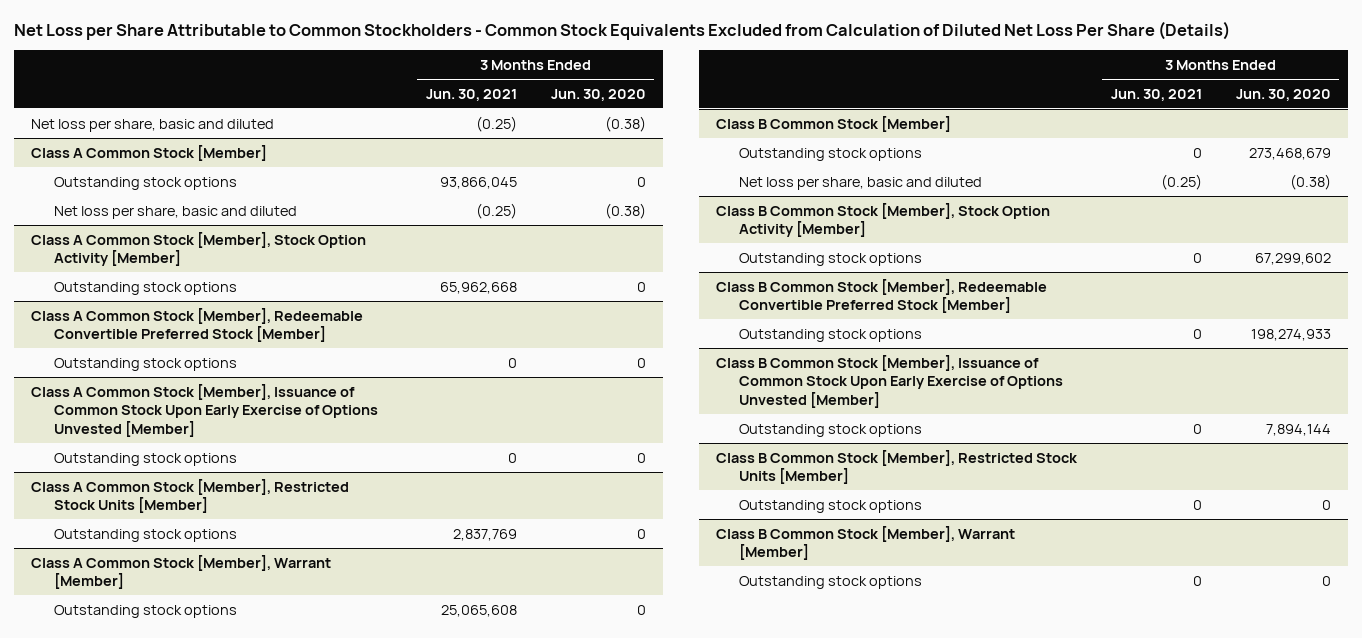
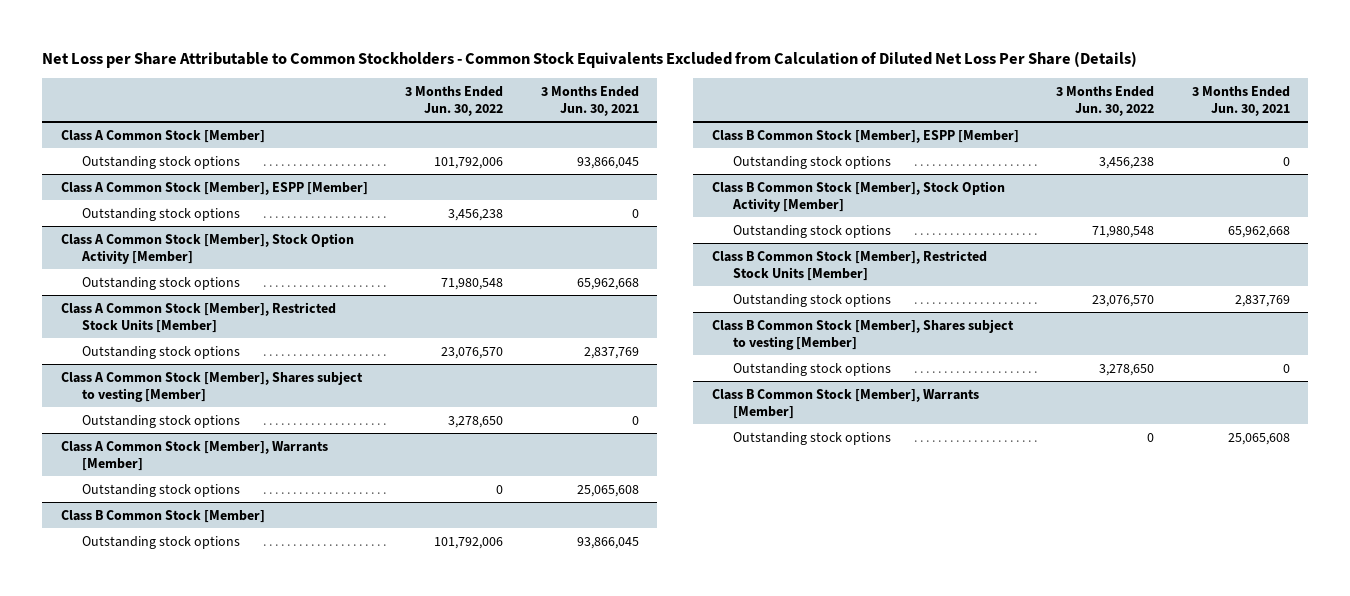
- | 3 Months Ended Jun. 30, 2021 | 3 Months Ended Jun. 30, 2020
+ | 3 Months Ended Jun. 30, 2022 | 3 Months Ended Jun. 30, 2021
- Net loss per share, basic and diluted | (0.25) | (0.38)
@ Class A Common Stock [Member]
- Net loss per share, basic and diluted | (0.25) | (0.38)
+ Class A Common Stock [Member], ESPP [Member]
+ Outstanding stock options | 3,456,238 | 0
- Class A Common Stock [Member], Redeemable Convertible Preferred Stock [Member]
- Outstanding stock options | 0 | 0
- Class A Common Stock [Member], Issuance of Common Stock Upon Early Exercise of Options Unvested [Member]
- Outstanding stock options | 0 | 0
- Class A Common Stock [Member], Warrant [Member]
+ Class A Common Stock [Member], Shares subject to vesting [Member]
+ Outstanding stock options | 3,278,650 | 0
+ Class A Common Stock [Member], Warrants [Member]
@ Class B Common Stock [Member]
+ Outstanding stock options | 101,792,006 | 93,866,045
+ Class B Common Stock [Member], ESPP [Member]
@ Class B Common Stock [Member]
- Net loss per share, basic and diluted | (0.25) | (0.38)
@ Class B Common Stock [Member], Stock Option Activity [Member]
- Outstanding stock options | 0 | 67,299,602
- Class B Common Stock [Member], Redeemable Convertible Preferred Stock [Member]
- Outstanding stock options | 0 | 198,274,933
- Class B Common Stock [Member], Issuance of Common Stock Upon Early Exercise of Options Unvested [Member]
- Outstanding stock options | 0 | 7,894,144
@ Class B Common Stock [Member], Stock Option Activity [Member]
+ Outstanding stock options | 71,980,548 | 65,962,668
@ Class B Common Stock [Member], Restricted Stock Units [Member]
- Outstanding stock options | 0 | 0
- Class B Common Stock [Member], Warrant [Member]
@ Class B Common Stock [Member], Restricted Stock Units [Member]
+ Outstanding stock options | 23,076,570 | 2,837,769
+ Class B Common Stock [Member], Shares subject to vesting [Member]
+ Class B Common Stock [Member], Warrants [Member]
+ Outstanding stock options | 0 | 25,065,608

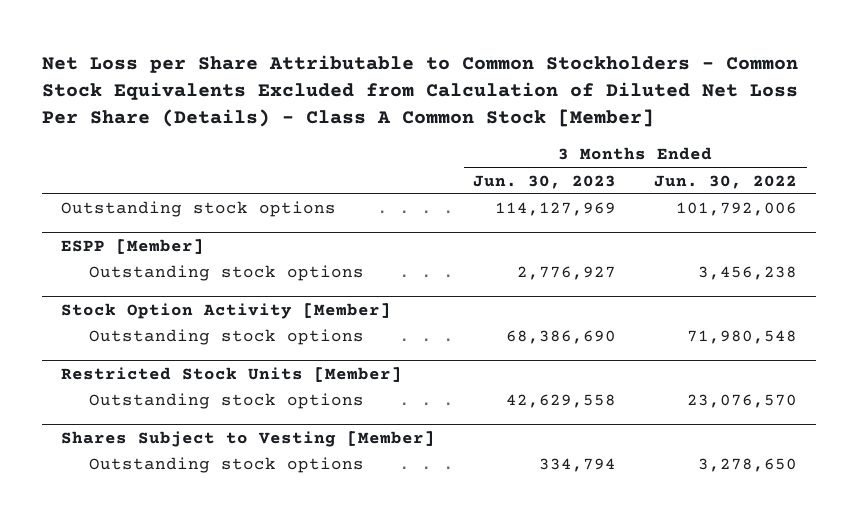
- Net Loss per Share Attributable to Common Stockholders - Common Stock Equivalents Excluded from Calculation of Diluted Net Loss Per Share (Details)
+ Net Loss per Share Attributable to Common Stockholders - Common Stock Equivalents Excluded from Calculation of Diluted Net Loss Per Share (Details) - Class A Common Stock [Member]
- | 3 Months Ended Jun. 30, 2022 | 3 Months Ended Jun. 30, 2021
+ | 3 Months Ended Jun. 30, 2023 | 3 Months Ended Jun. 30, 2022
- Class A Common Stock [Member]
- Class A Common Stock [Member], ESPP [Member]
- Outstanding stock options | 3,456,238 | 0
- Class A Common Stock [Member], Stock Option Activity [Member]
- Outstanding stock options | 71,980,548 | 65,962,668
- Class A Common Stock [Member], Restricted Stock Units [Member]
- Outstanding stock options | 23,076,570 | 2,837,769
- Class A Common Stock [Member], Shares subject to vesting [Member]
- Outstanding stock options | 3,278,650 | 0
- Class A Common Stock [Member], Warrants [Member]
- Outstanding stock options | 0 | 25,065,608
- Class B Common Stock [Member]
- Outstanding stock options | 101,792,006 | 93,866,045
- Class B Common Stock [Member], ESPP [Member]
+ ESPP [Member]
- Class B Common Stock [Member], Stock Option Activity [Member]
+ Stock Option Activity [Member]
- Class B Common Stock [Member], Restricted Stock Units [Member]
+ Restricted Stock Units [Member]
- Class B Common Stock [Member], Shares subject to vesting [Member]
+ Shares Subject to Vesting [Member]
- Class B Common Stock [Member], Warrants [Member]
- Outstanding stock options | 0 | 25,065,608

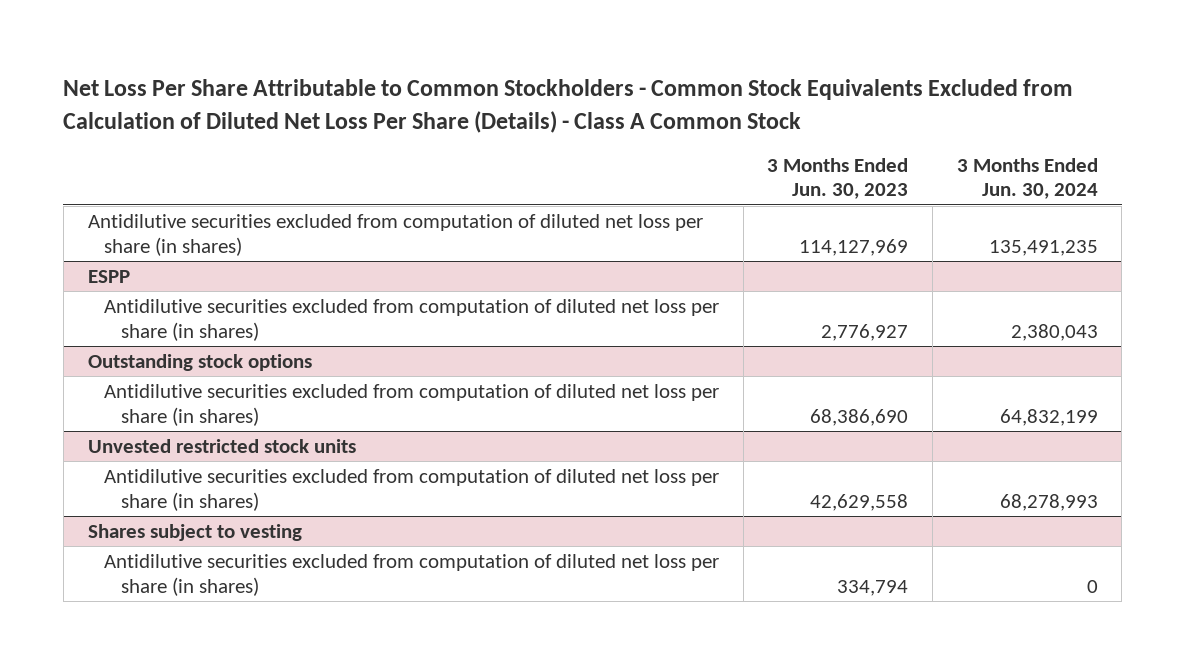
- Net Loss per Share Attributable to Common Stockholders - Common Stock Equivalents Excluded from Calculation of Diluted Net Loss Per Share (Details) - Class A Common Stock [Member]
+ Net Loss Per Share Attributable to Common Stockholders - Common Stock Equivalents Excluded from Calculation of Diluted Net Loss Per Share (Details) - Class A Common Stock
- | 3 Months Ended Jun. 30, 2023 | 3 Months Ended Jun. 30, 2022
+ | 3 Months Ended Jun. 30, 2023 | 3 Months Ended Jun. 30, 2024
- Outstanding stock options | 114,127,969 | 101,792,006
- ESPP [Member]
- Outstanding stock options | 2,776,927 | 3,456,238
- Stock Option Activity [Member]
- Outstanding stock options | 68,386,690 | 71,980,548
- Restricted Stock Units [Member]
- Outstanding stock options | 42,629,558 | 23,076,570
- Shares Subject to Vesting [Member]
- Outstanding stock options | 334,794 | 3,278,650
+ Antidilutive securities excluded from computation of diluted net loss per share (in shares) | 114,127,969 | 135,491,235
+ ESPP
+ Antidilutive securities excluded from computation of diluted net loss per share (in shares) | 2,776,927 | 2,380,043
+ Outstanding stock options
+ Antidilutive securities excluded from computation of diluted net loss per share (in shares) | 68,386,690 | 64,832,199
+ Unvested restricted stock units
+ Antidilutive securities excluded from computation of diluted net loss per share (in shares) | 42,629,558 | 68,278,993
+ Shares subject to vesting
+ Antidilutive securities excluded from computation of diluted net loss per share (in shares) | 334,794 | 0

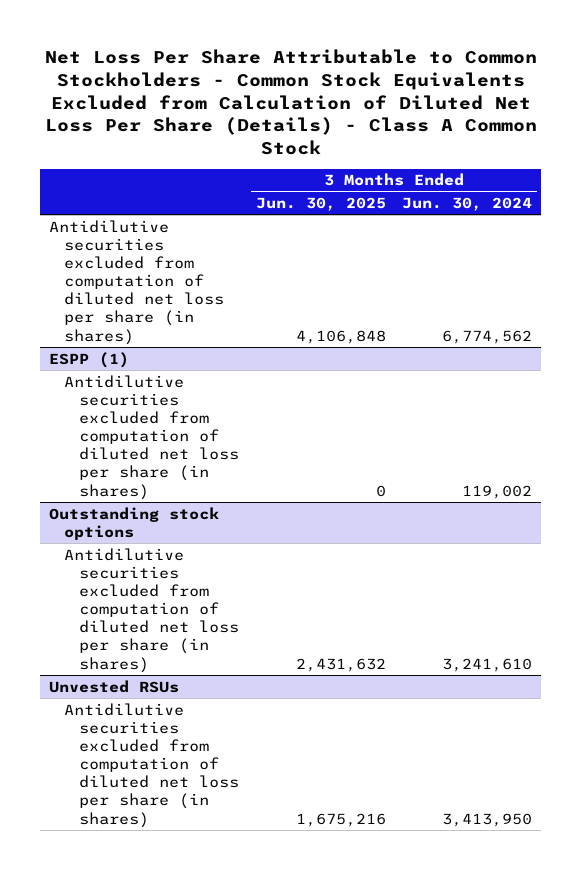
- | 3 Months Ended Jun. 30, 2023 | 3 Months Ended Jun. 30, 2024
+ | 3 Months Ended Jun. 30, 2025 | 3 Months Ended Jun. 30, 2024
- Antidilutive securities excluded from computation of diluted net loss per share (in shares) | 114,127,969 | 135,491,235
- ESPP
- Antidilutive securities excluded from computation of diluted net loss per share (in shares) | 2,776,927 | 2,380,043
+ Antidilutive securities excluded from computation of diluted net loss per share (in shares) | 4,106,848 | 6,774,562
+ ESPP (1)
+ Antidilutive securities excluded from computation of diluted net loss per share (in shares) | 0 | 119,002
@ Outstanding stock options
- Antidilutive securities excluded from computation of diluted net loss per share (in shares) | 68,386,690 | 64,832,199
- Unvested restricted stock units
- Antidilutive securities excluded from computation of diluted net loss per share (in shares) | 42,629,558 | 68,278,993
- Shares subject to vesting
- Antidilutive securities excluded from computation of diluted net loss per share (in shares) | 334,794 | 0
@ Outstanding stock options
+ Antidilutive securities excluded from computation of diluted net loss per share (in shares) | 2,431,632 | 3,241,610
+ Unvested RSUs
+ Antidilutive securities excluded from computation of diluted net loss per share (in shares) | 1,675,216 | 3,413,950

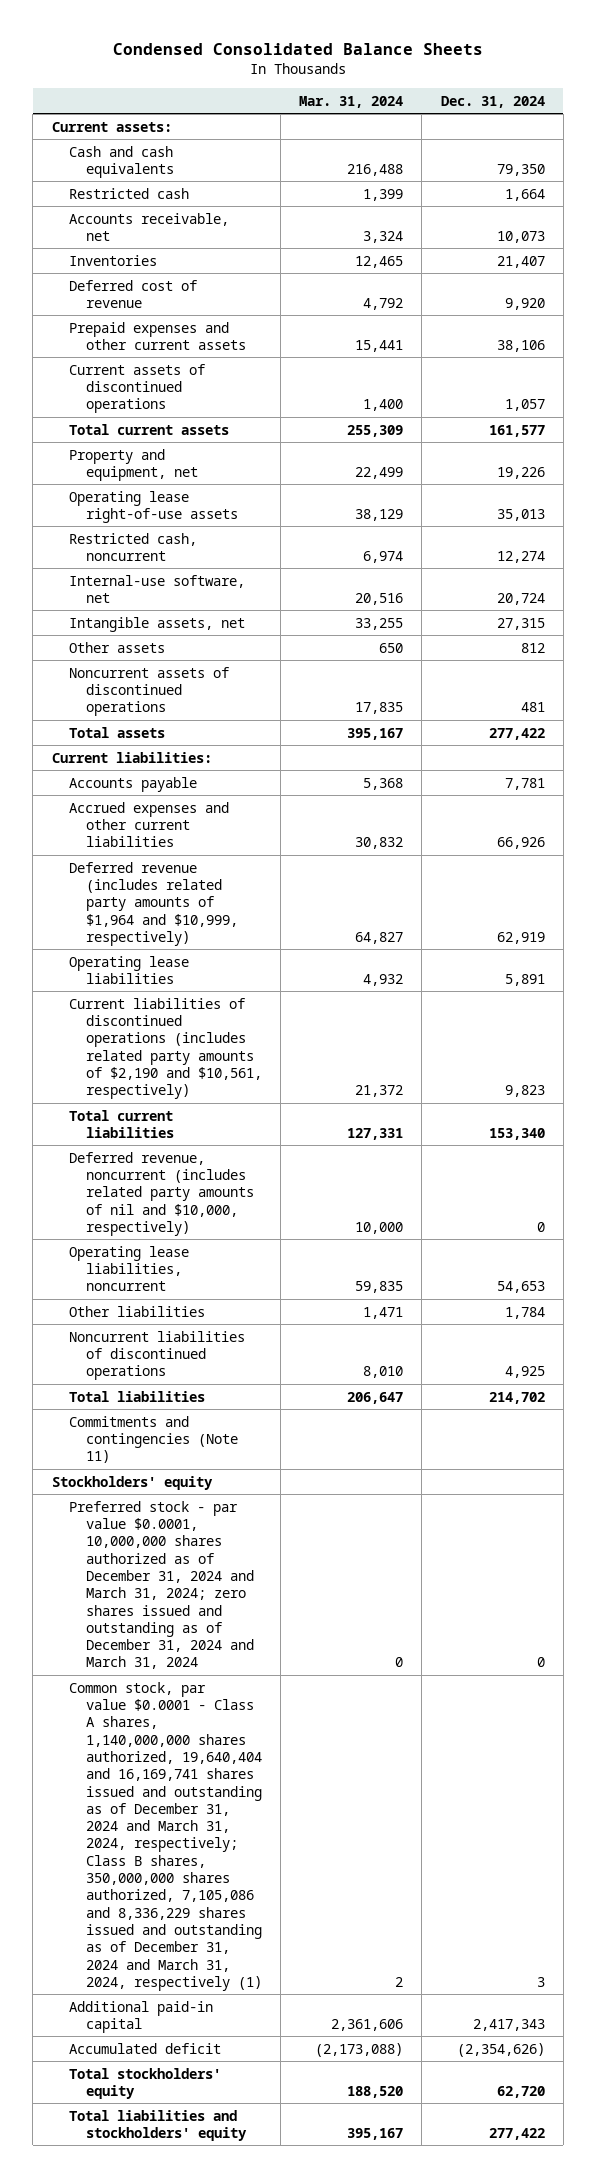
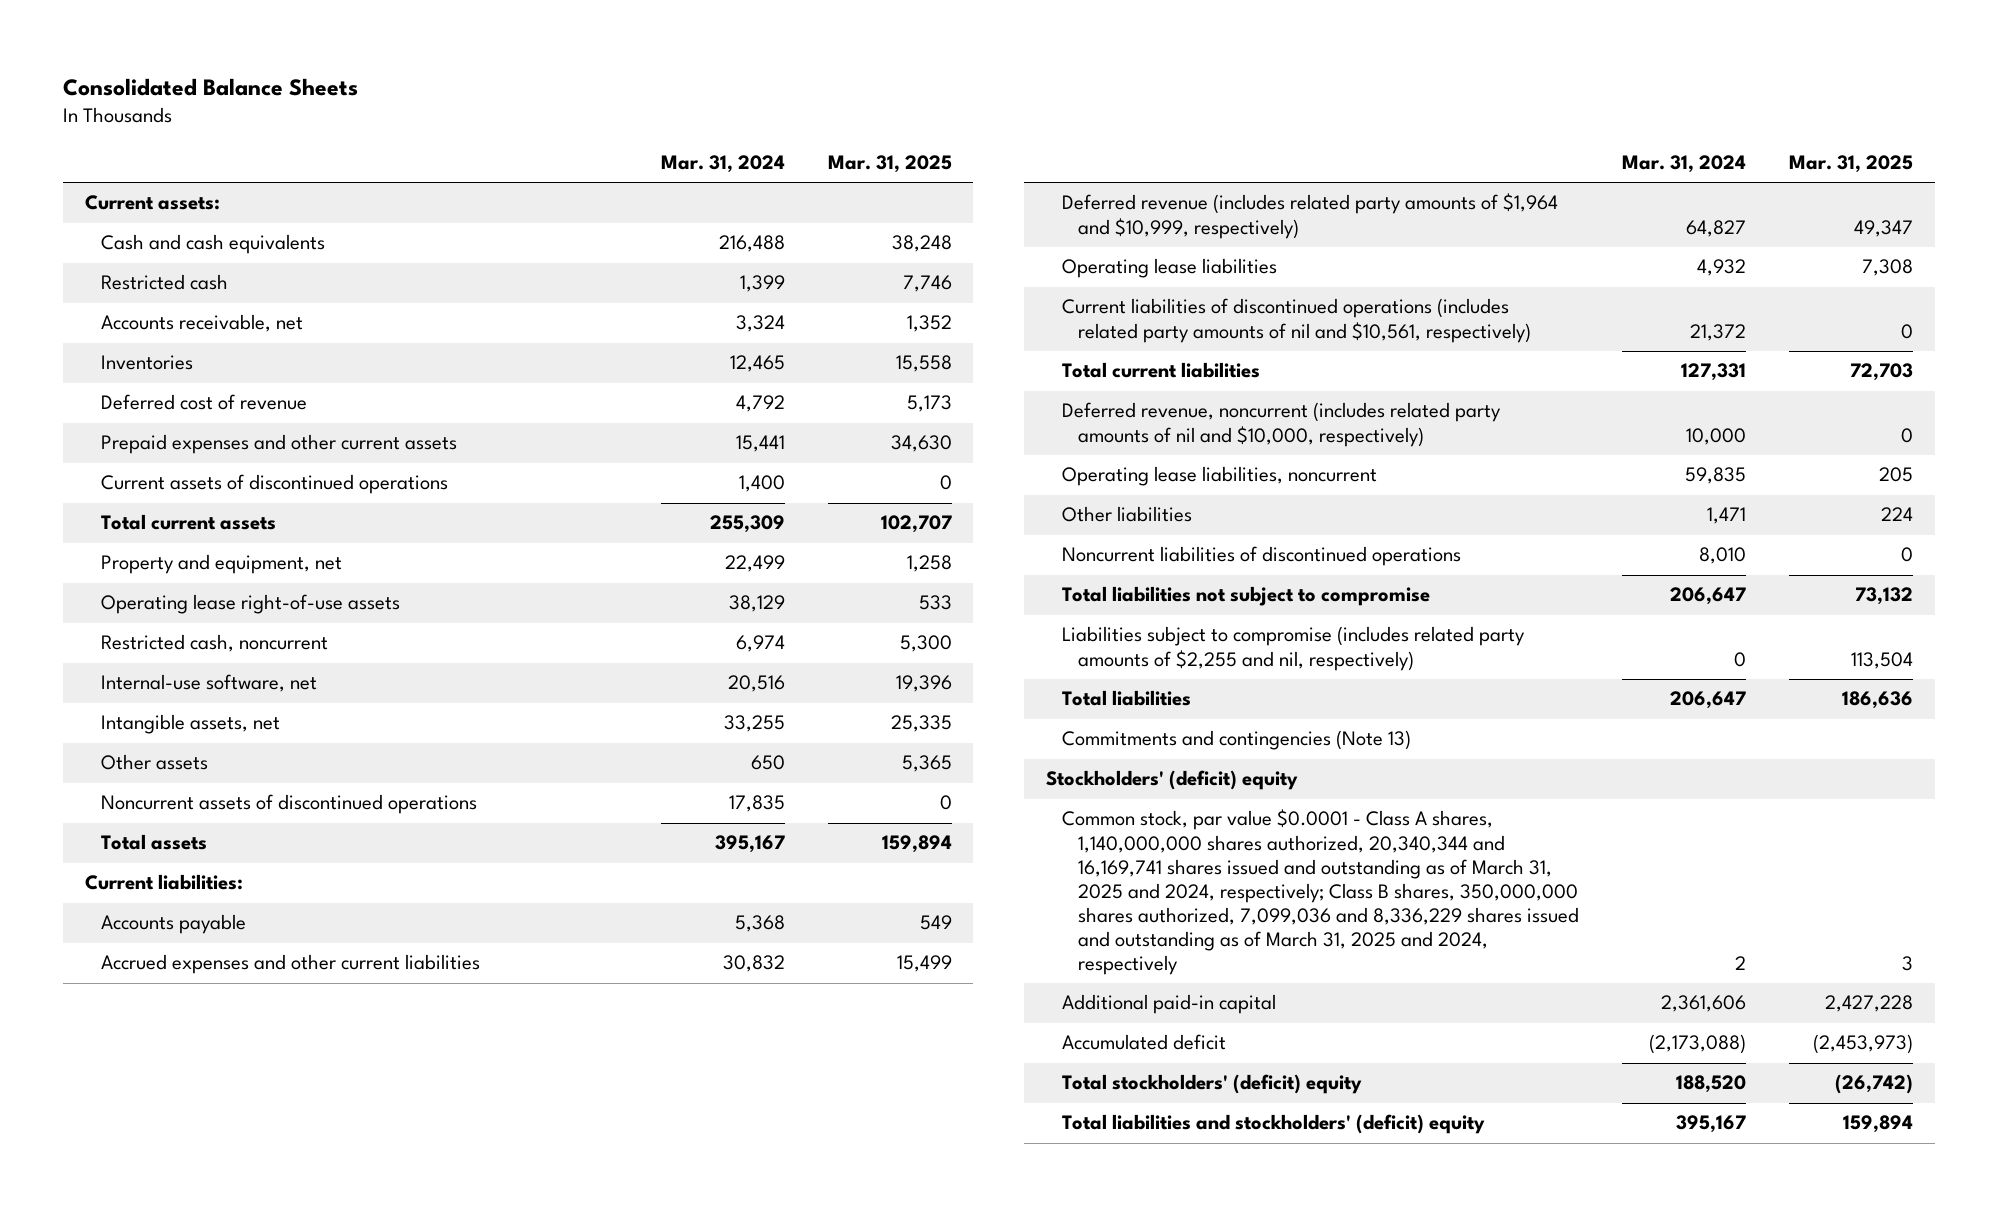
- Condensed Consolidated Balance Sheets
+ Consolidated Balance Sheets
- | Mar. 31, 2024 | Dec. 31, 2024
+ | Mar. 31, 2024 | Mar. 31, 2025
- Current liabilities of discontinued operations (includes related party amounts of $2,190 and $10,561, respectively) | 21,372 | 9,823
+ Current liabilities of discontinued operations (includes related party amounts of nil and $10,561, respectively) | 21,372 | 0
+ Total liabilities not subject to compromise | 206,647 | 73,132
+ Liabilities subject to compromise (includes related party amounts of $2,255 and nil, respectively) | 0 | 113,504
- Commitments and contingencies (Note 11)
- Stockholders' equity
- Preferred stock - par value $0.0001, 10,000,000 shares authorized as of December 31, 2024 and March 31, 2024; zero shares issued and outstanding as of December 31, 2024 and March 31, 2024 | 0 | 0
- Common stock, par value $0.0001 - Class A shares, 1,140,000,000 shares authorized, 19,640,404 and 16,169,741 shares issued and outstanding as of December 31, 2024 and March 31, 2024, respectively; Class B shares, 350,000,000 shares authorized, 7,105,086 and 8,336,229 shares issued and outstanding as of December 31, 2024 and March 31, 2024, respectively (1) | 2 | 3
+ Commitments and contingencies (Note 13)
+ Stockholders' (deficit) equity
+ Common stock, par value $0.0001 - Class A shares, 1,140,000,000 shares authorized, 20,340,344 and 16,169,741 shares issued and outstanding as of March 31, 2025 and 2024, respectively; Class B shares, 350,000,000 shares authorized, 7,099,036 and 8,336,229 shares issued and outstanding as of March 31, 2025 and 2024, respectively | 2 | 3
- Total stockholders' equity | 188,520 | 62,720
- Total liabilities and stockholders' equity | 395,167 | 277,422
+ Total stockholders' (deficit) equity | 188,520 | (26,742)
+ Total liabilities and stockholders' (deficit) equity | 395,167 | 159,894

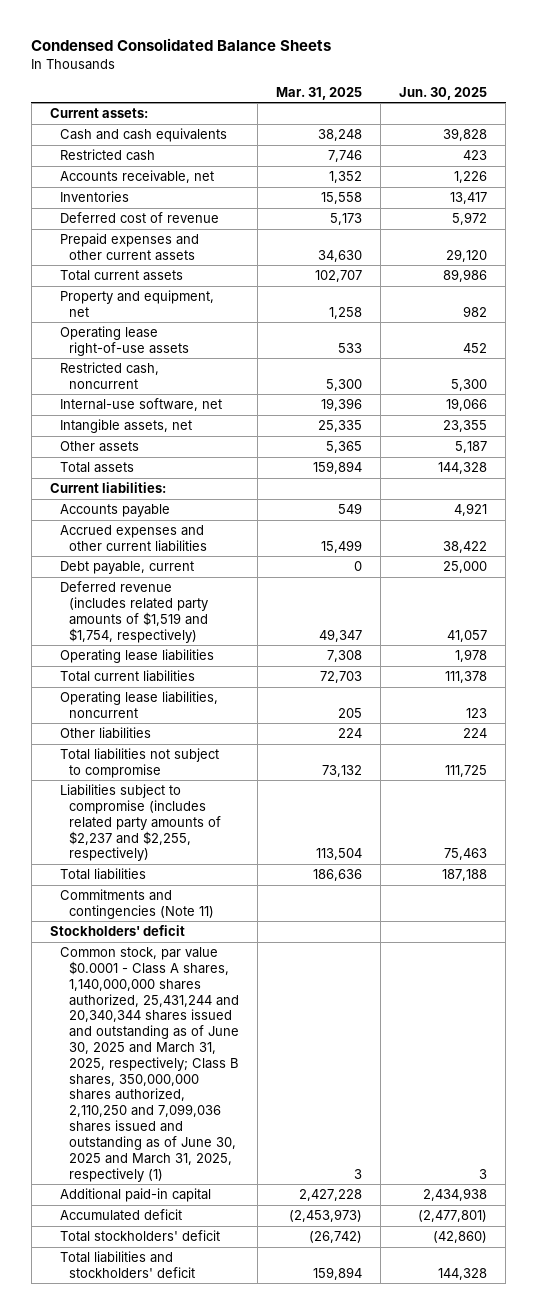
- Consolidated Balance Sheets
+ Condensed Consolidated Balance Sheets
- | Mar. 31, 2024 | Mar. 31, 2025
+ | Mar. 31, 2025 | Jun. 30, 2025
- Current assets of discontinued operations | 1,400 | 0
- Noncurrent assets of discontinued operations | 17,835 | 0
- Deferred revenue (includes related party amounts of $1,964 and $10,999, respectively) | 64,827 | 49,347
+ Debt payable, current | 0 | 25,000
+ Deferred revenue (includes related party amounts of $1,519 and $1,754, respectively) | 49,347 | 41,057
- Current liabilities of discontinued operations (includes related party amounts of nil and $10,561, respectively) | 21,372 | 0
- Deferred revenue, noncurrent (includes related party amounts of nil and $10,000, respectively) | 10,000 | 0
- Noncurrent liabilities of discontinued operations | 8,010 | 0
- Liabilities subject to compromise (includes related party amounts of $2,255 and nil, respectively) | 0 | 113,504
+ Liabilities subject to compromise (includes related party amounts of $2,237 and $2,255, respectively) | 113,504 | 75,463
- Commitments and contingencies (Note 13)
- Stockholders' (deficit) equity
- Common stock, par value $0.0001 - Class A shares, 1,140,000,000 shares authorized, 20,340,344 and 16,169,741 shares issued and outstanding as of March 31, 2025 and 2024, respectively; Class B shares, 350,000,000 shares authorized, 7,099,036 and 8,336,229 shares issued and outstanding as of March 31, 2025 and 2024, respectively | 2 | 3
+ Commitments and contingencies (Note 11)
+ Stockholders' deficit
+ Common stock, par value $0.0001 - Class A shares, 1,140,000,000 shares authorized, 25,431,244 and 20,340,344 shares issued and outstanding as of June 30, 2025 and March 31, 2025, respectively; Class B shares, 350,000,000 shares authorized, 2,110,250 and 7,099,036 shares issued and outstanding as of June 30, 2025 and March 31, 2025, respectively (1) | 3 | 3
- Total stockholders' (deficit) equity | 188,520 | (26,742)
- Total liabilities and stockholders' (deficit) equity | 395,167 | 159,894
+ Total stockholders' deficit | (26,742) | (42,860)
+ Total liabilities and stockholders' deficit | 159,894 | 144,328

